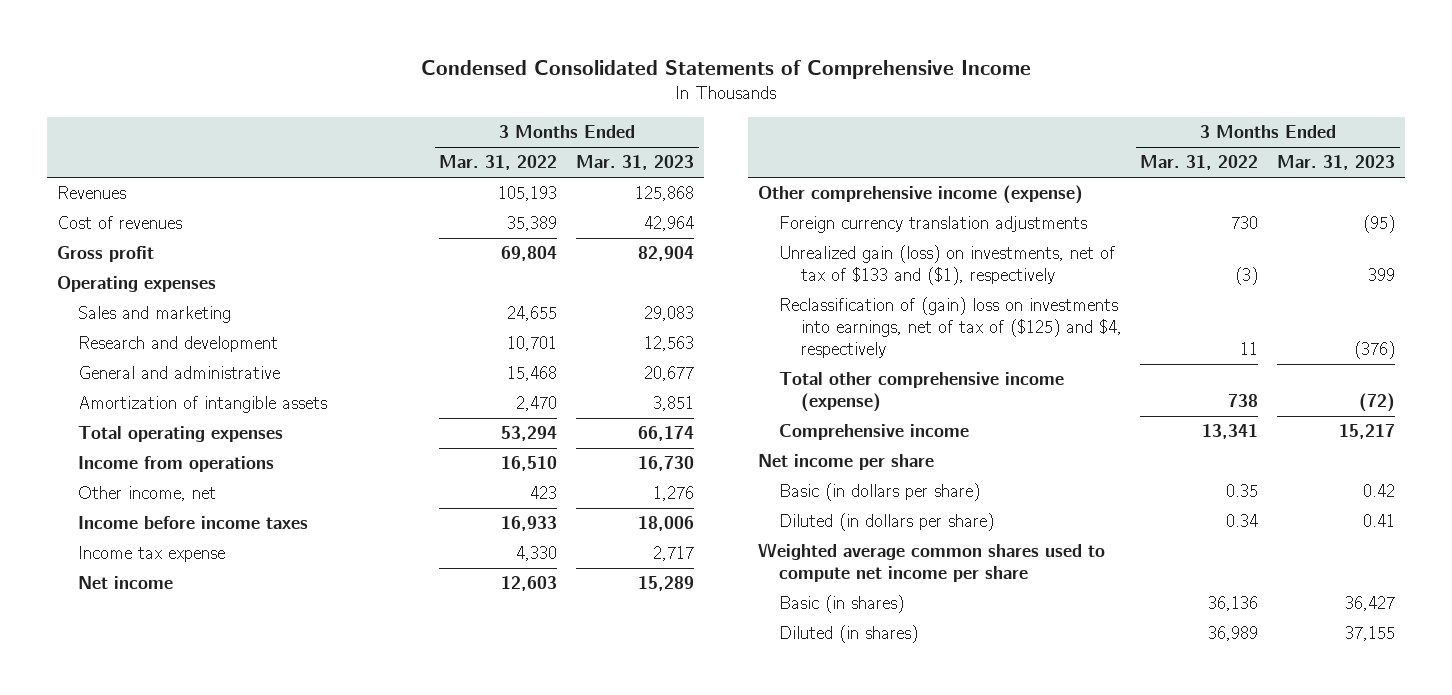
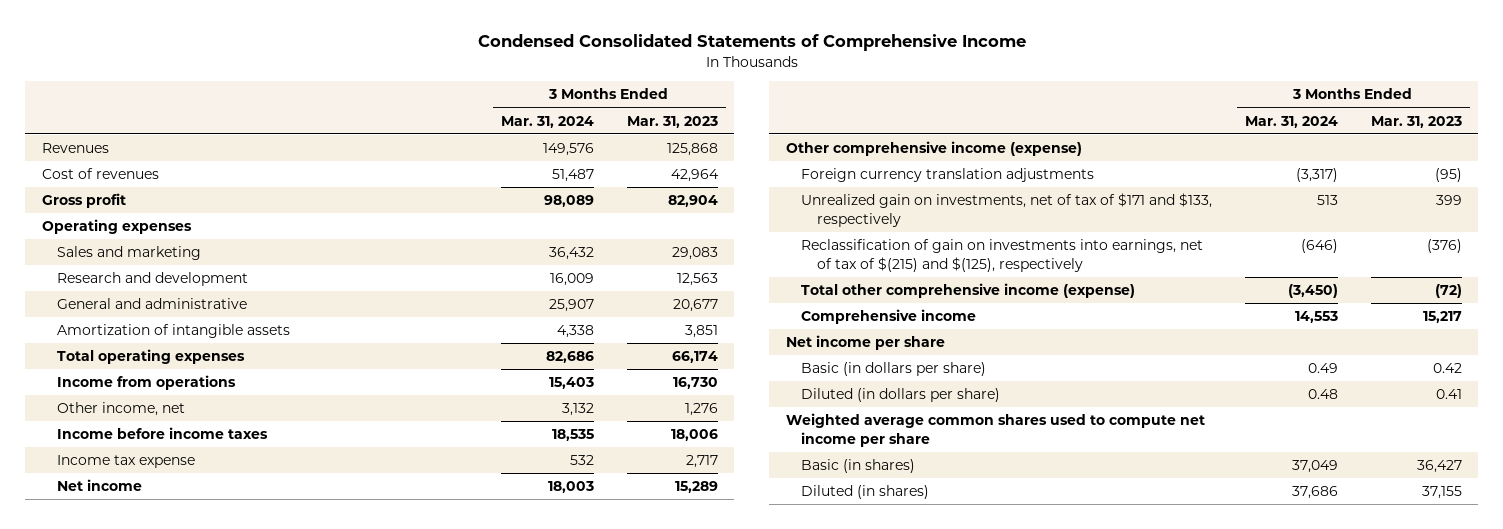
- | 3 Months Ended Mar. 31, 2022 | 3 Months Ended Mar. 31, 2023
+ | 3 Months Ended Mar. 31, 2024 | 3 Months Ended Mar. 31, 2023
- Unrealized gain (loss) on investments, net of tax of $133 and ($1), respectively | (3) | 399
- Reclassification of (gain) loss on investments into earnings, net of tax of ($125) and $4, respectively | 11 | (376)
+ Unrealized gain on investments, net of tax of $171 and $133, respectively | 513 | 399
+ Reclassification of gain on investments into earnings, net of tax of $(215) and $(125), respectively | (646) | (376)

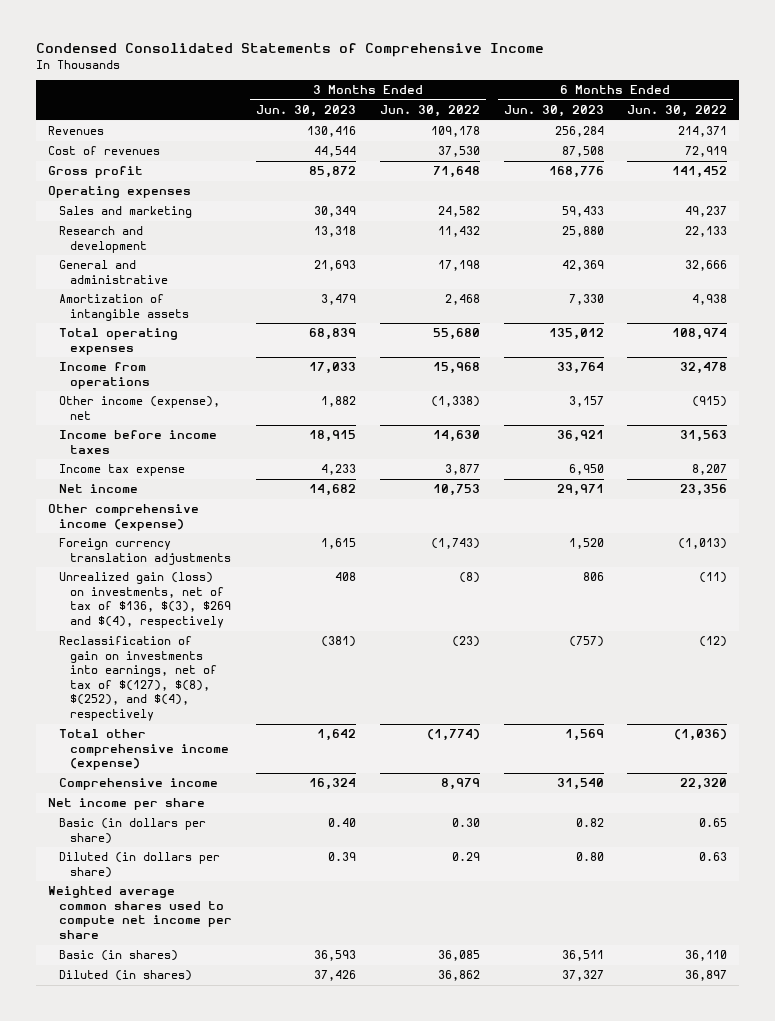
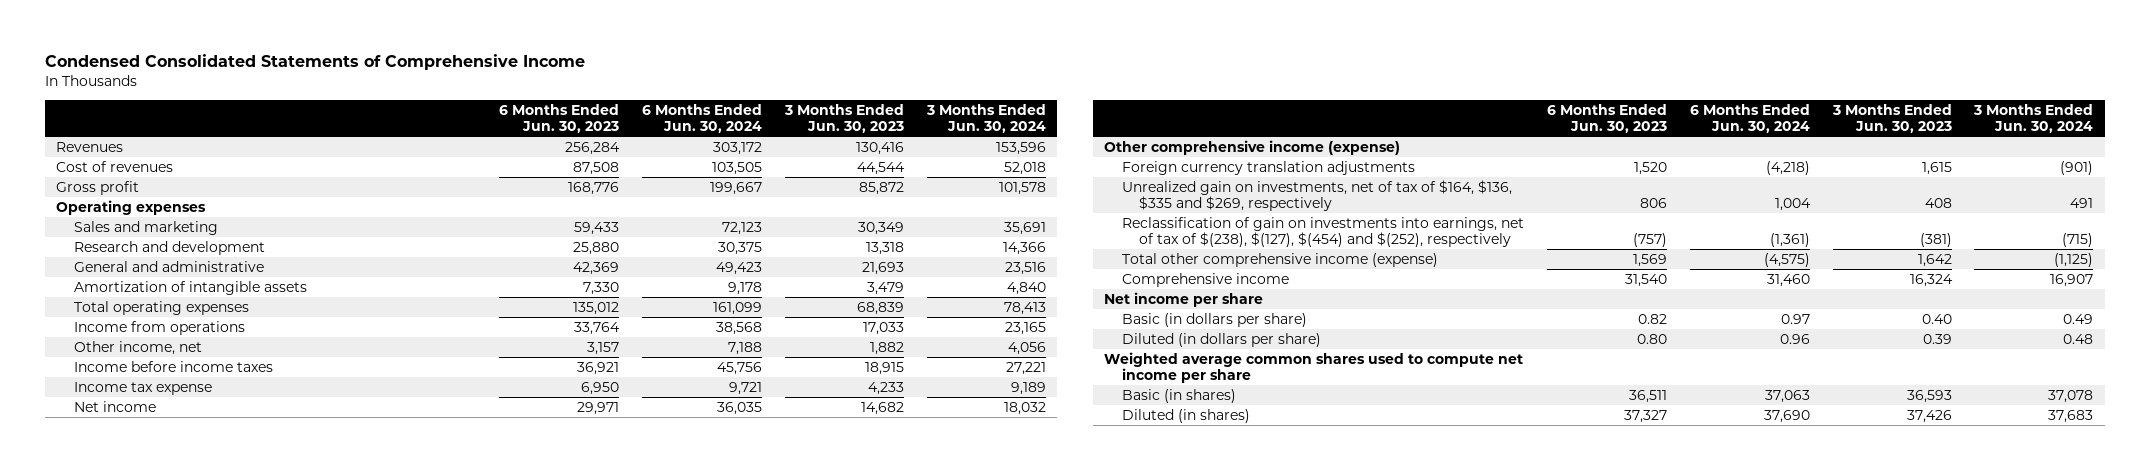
- | 3 Months Ended Jun. 30, 2023 | 3 Months Ended Jun. 30, 2022 | 6 Months Ended Jun. 30, 2023 | 6 Months Ended Jun. 30, 2022
+ | 6 Months Ended Jun. 30, 2023 | 6 Months Ended Jun. 30, 2024 | 3 Months Ended Jun. 30, 2023 | 3 Months Ended Jun. 30, 2024
- Other income (expense), net | 1,882 | (1,338) | 3,157 | (915)
+ Other income, net | 3,157 | 7,188 | 1,882 | 4,056
- Unrealized gain (loss) on investments, net of tax of $136, $(3), $269 and $(4), respectively | 408 | (8) | 806 | (11)
- Reclassification of gain on investments into earnings, net of tax of $(127), $(8), $(252), and $(4), respectively | (381) | (23) | (757) | (12)
+ Unrealized gain on investments, net of tax of $164, $136, $335 and $269, respectively | 806 | 1,004 | 408 | 491
+ Reclassification of gain on investments into earnings, net of tax of $(238), $(127), $(454) and $(252), respectively | (757) | (1,361) | (381) | (715)

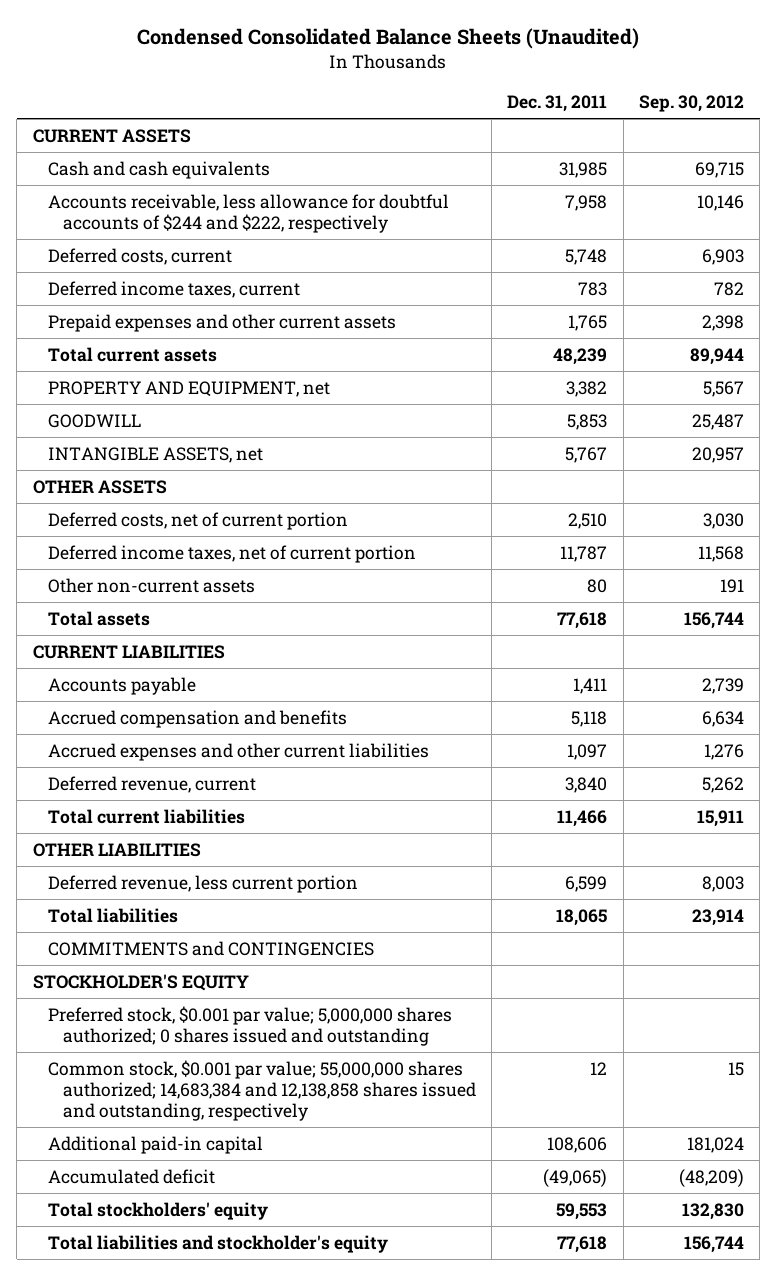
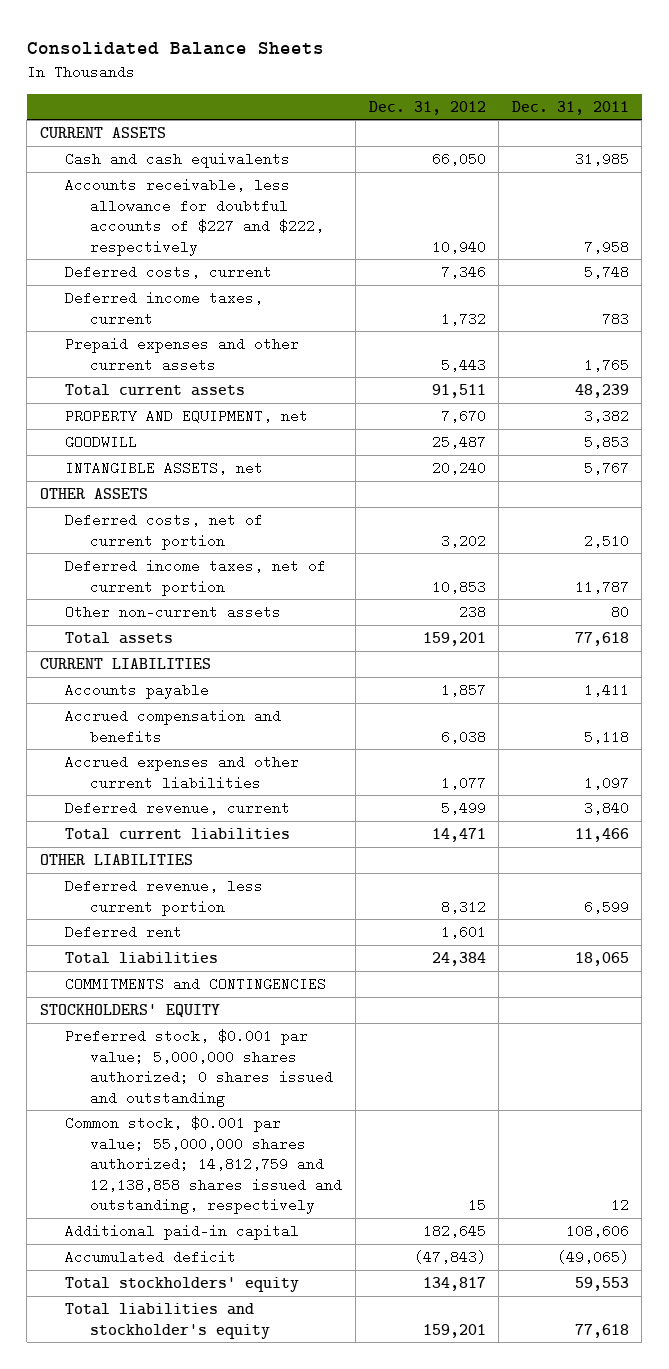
- Condensed Consolidated Balance Sheets (Unaudited)
+ Consolidated Balance Sheets
- | Dec. 31, 2011 | Sep. 30, 2012
+ | Dec. 31, 2012 | Dec. 31, 2011
- Accounts receivable, less allowance for doubtful accounts of $244 and $222, respectively | 7,958 | 10,146
+ Accounts receivable, less allowance for doubtful accounts of $227 and $222, respectively | 10,940 | 7,958
+ Deferred rent | 1,601 |
- STOCKHOLDER'S EQUITY
+ STOCKHOLDERS' EQUITY
- Common stock, $0.001 par value; 55,000,000 shares authorized; 14,683,384 and 12,138,858 shares issued and outstanding, respectively | 12 | 15
+ Common stock, $0.001 par value; 55,000,000 shares authorized; 14,812,759 and 12,138,858 shares issued and outstanding, respectively | 15 | 12

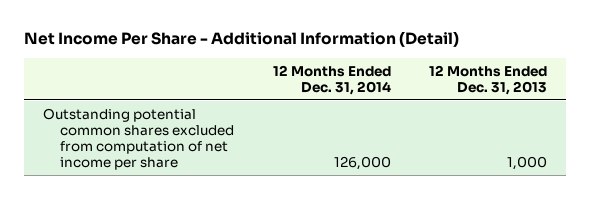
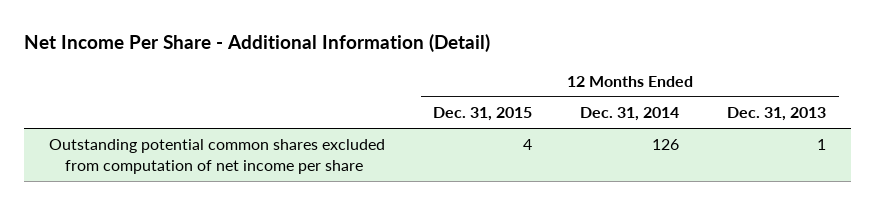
- | 12 Months Ended Dec. 31, 2014 | 12 Months Ended Dec. 31, 2013
+ | 12 Months Ended Dec. 31, 2015 | 12 Months Ended Dec. 31, 2014 | 12 Months Ended Dec. 31, 2013
- Outstanding potential common shares excluded from computation of net income per share | 126,000 | 1,000
+ Outstanding potential common shares excluded from computation of net income per share | 4 | 126 | 1

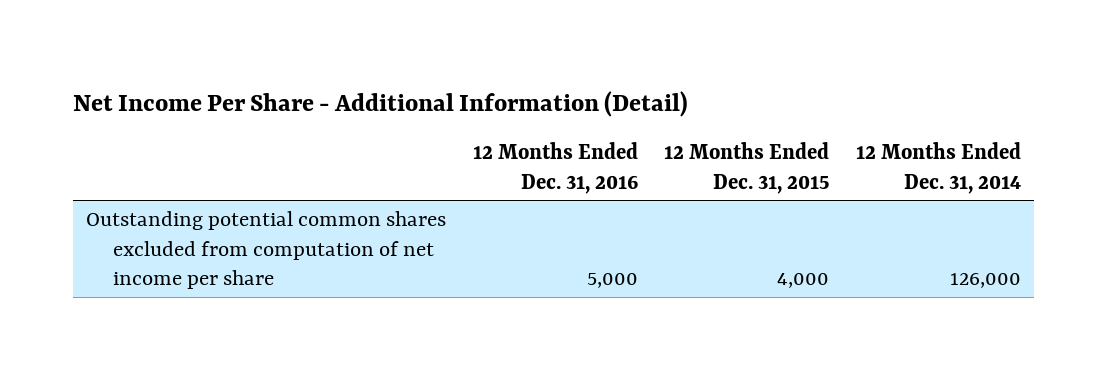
- | 12 Months Ended Dec. 31, 2015 | 12 Months Ended Dec. 31, 2014 | 12 Months Ended Dec. 31, 2013
+ | 12 Months Ended Dec. 31, 2016 | 12 Months Ended Dec. 31, 2015 | 12 Months Ended Dec. 31, 2014
- Outstanding potential common shares excluded from computation of net income per share | 4 | 126 | 1
+ Outstanding potential common shares excluded from computation of net income per share | 5,000 | 4,000 | 126,000

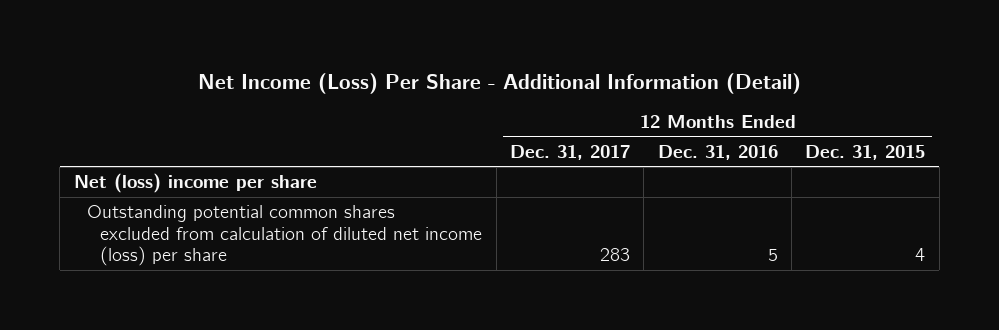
- Net Income Per Share - Additional Information (Detail)
+ Net Income (Loss) Per Share - Additional Information (Detail)
- | 12 Months Ended Dec. 31, 2016 | 12 Months Ended Dec. 31, 2015 | 12 Months Ended Dec. 31, 2014
+ | 12 Months Ended Dec. 31, 2017 | 12 Months Ended Dec. 31, 2016 | 12 Months Ended Dec. 31, 2015
- Outstanding potential common shares excluded from computation of net income per share | 5,000 | 4,000 | 126,000
+ Net (loss) income per share
+ Outstanding potential common shares excluded from calculation of diluted net income (loss) per share | 283 | 5 | 4

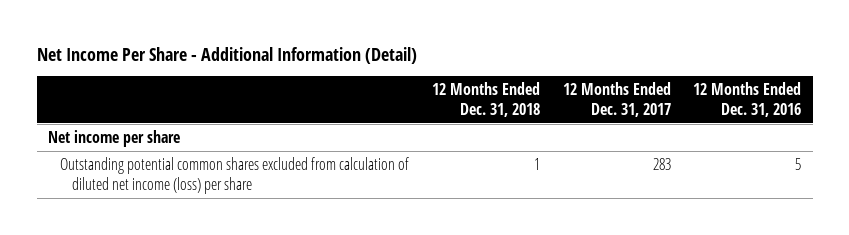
- Net Income (Loss) Per Share - Additional Information (Detail)
+ Net Income Per Share - Additional Information (Detail)
- | 12 Months Ended Dec. 31, 2017 | 12 Months Ended Dec. 31, 2016 | 12 Months Ended Dec. 31, 2015
+ | 12 Months Ended Dec. 31, 2018 | 12 Months Ended Dec. 31, 2017 | 12 Months Ended Dec. 31, 2016
- Net (loss) income per share
+ Net income per share

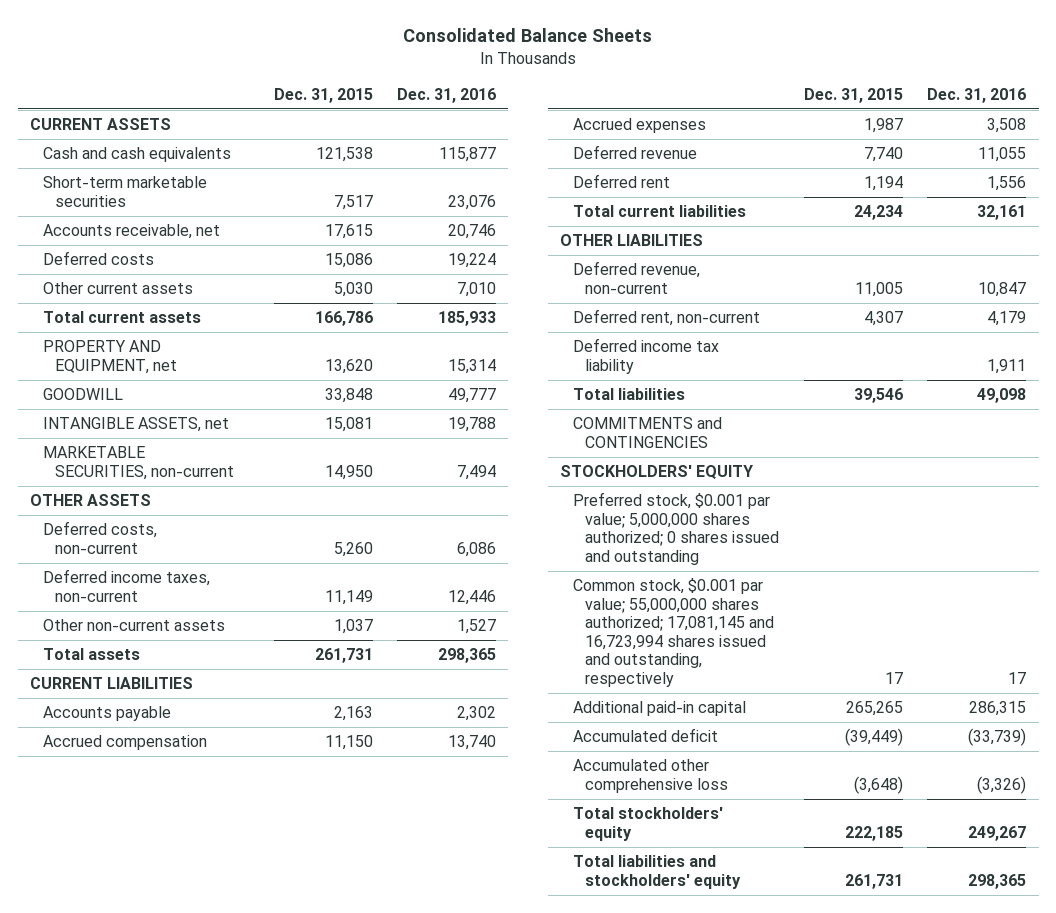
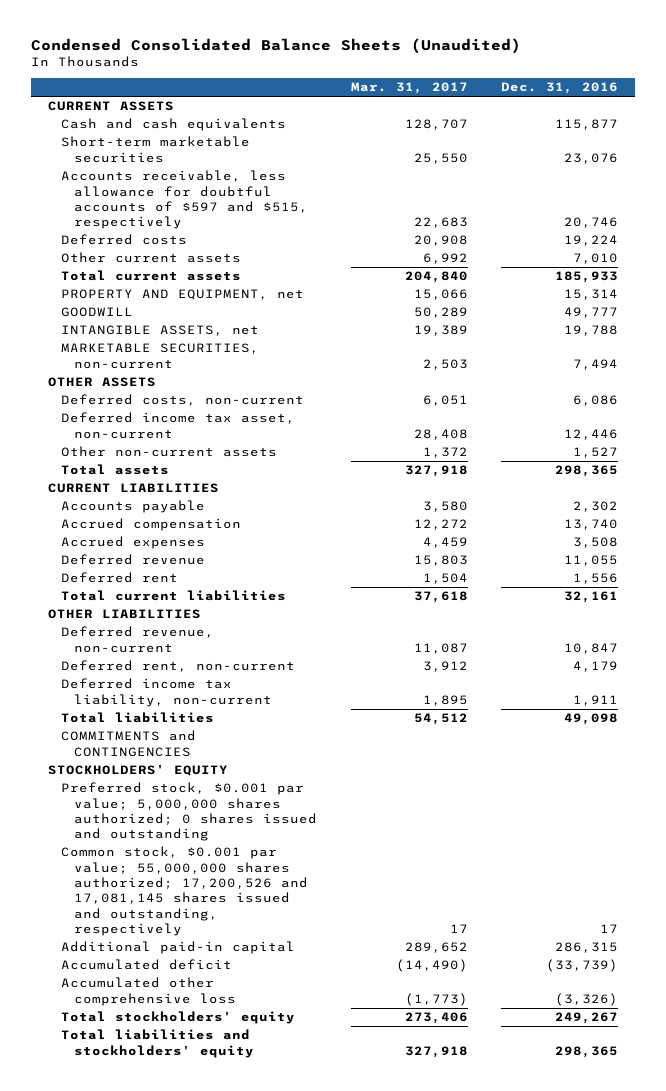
- Consolidated Balance Sheets
+ Condensed Consolidated Balance Sheets (Unaudited)
- | Dec. 31, 2015 | Dec. 31, 2016
+ | Mar. 31, 2017 | Dec. 31, 2016
- Accounts receivable, net | 17,615 | 20,746
+ Accounts receivable, less allowance for doubtful accounts of $597 and $515, respectively | 22,683 | 20,746
- Deferred income taxes, non-current | 11,149 | 12,446
+ Deferred income tax asset, non-current | 28,408 | 12,446
- Deferred income tax liability | | 1,911
+ Deferred income tax liability, non-current | 1,895 | 1,911
- Common stock, $0.001 par value; 55,000,000 shares authorized; 17,081,145 and 16,723,994 shares issued and outstanding, respectively | 17 | 17
+ Common stock, $0.001 par value; 55,000,000 shares authorized; 17,200,526 and 17,081,145 shares issued and outstanding, respectively | 17 | 17

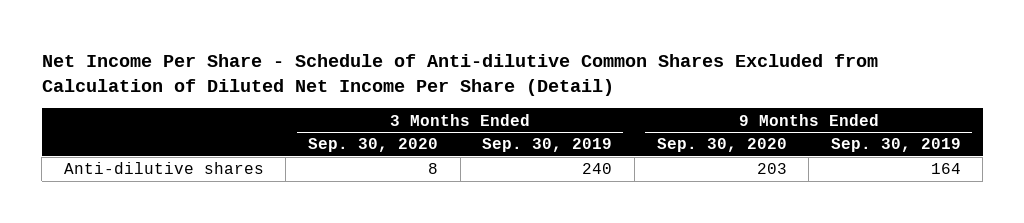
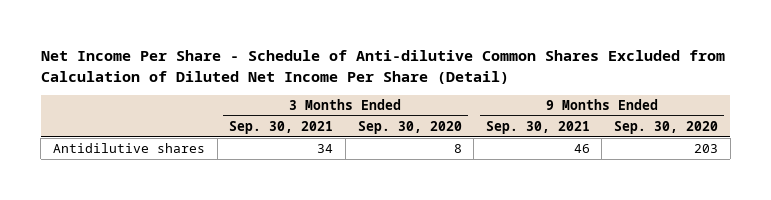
- | 3 Months Ended Sep. 30, 2020 | 3 Months Ended Sep. 30, 2019 | 9 Months Ended Sep. 30, 2020 | 9 Months Ended Sep. 30, 2019
+ | 3 Months Ended Sep. 30, 2021 | 3 Months Ended Sep. 30, 2020 | 9 Months Ended Sep. 30, 2021 | 9 Months Ended Sep. 30, 2020
- Anti-dilutive shares | 8 | 240 | 203 | 164
+ Antidilutive shares | 34 | 8 | 46 | 203

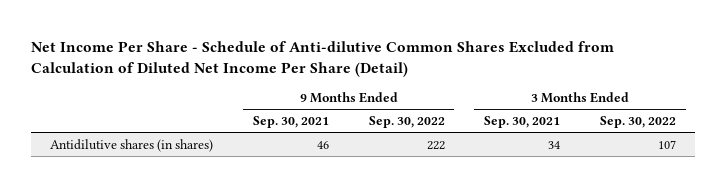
- | 3 Months Ended Sep. 30, 2021 | 3 Months Ended Sep. 30, 2020 | 9 Months Ended Sep. 30, 2021 | 9 Months Ended Sep. 30, 2020
+ | 9 Months Ended Sep. 30, 2021 | 9 Months Ended Sep. 30, 2022 | 3 Months Ended Sep. 30, 2021 | 3 Months Ended Sep. 30, 2022
- Antidilutive shares | 34 | 8 | 46 | 203
+ Antidilutive shares (in shares) | 46 | 222 | 34 | 107

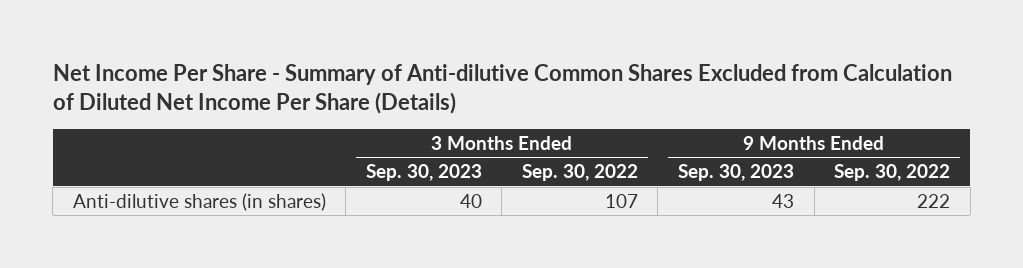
- Net Income Per Share - Schedule of Anti-dilutive Common Shares Excluded from Calculation of Diluted Net Income Per Share (Detail)
+ Net Income Per Share - Summary of Anti-dilutive Common Shares Excluded from Calculation of Diluted Net Income Per Share (Details)
- | 9 Months Ended Sep. 30, 2021 | 9 Months Ended Sep. 30, 2022 | 3 Months Ended Sep. 30, 2021 | 3 Months Ended Sep. 30, 2022
+ | 3 Months Ended Sep. 30, 2023 | 3 Months Ended Sep. 30, 2022 | 9 Months Ended Sep. 30, 2023 | 9 Months Ended Sep. 30, 2022
- Antidilutive shares (in shares) | 46 | 222 | 34 | 107
+ Anti-dilutive shares (in shares) | 40 | 107 | 43 | 222

